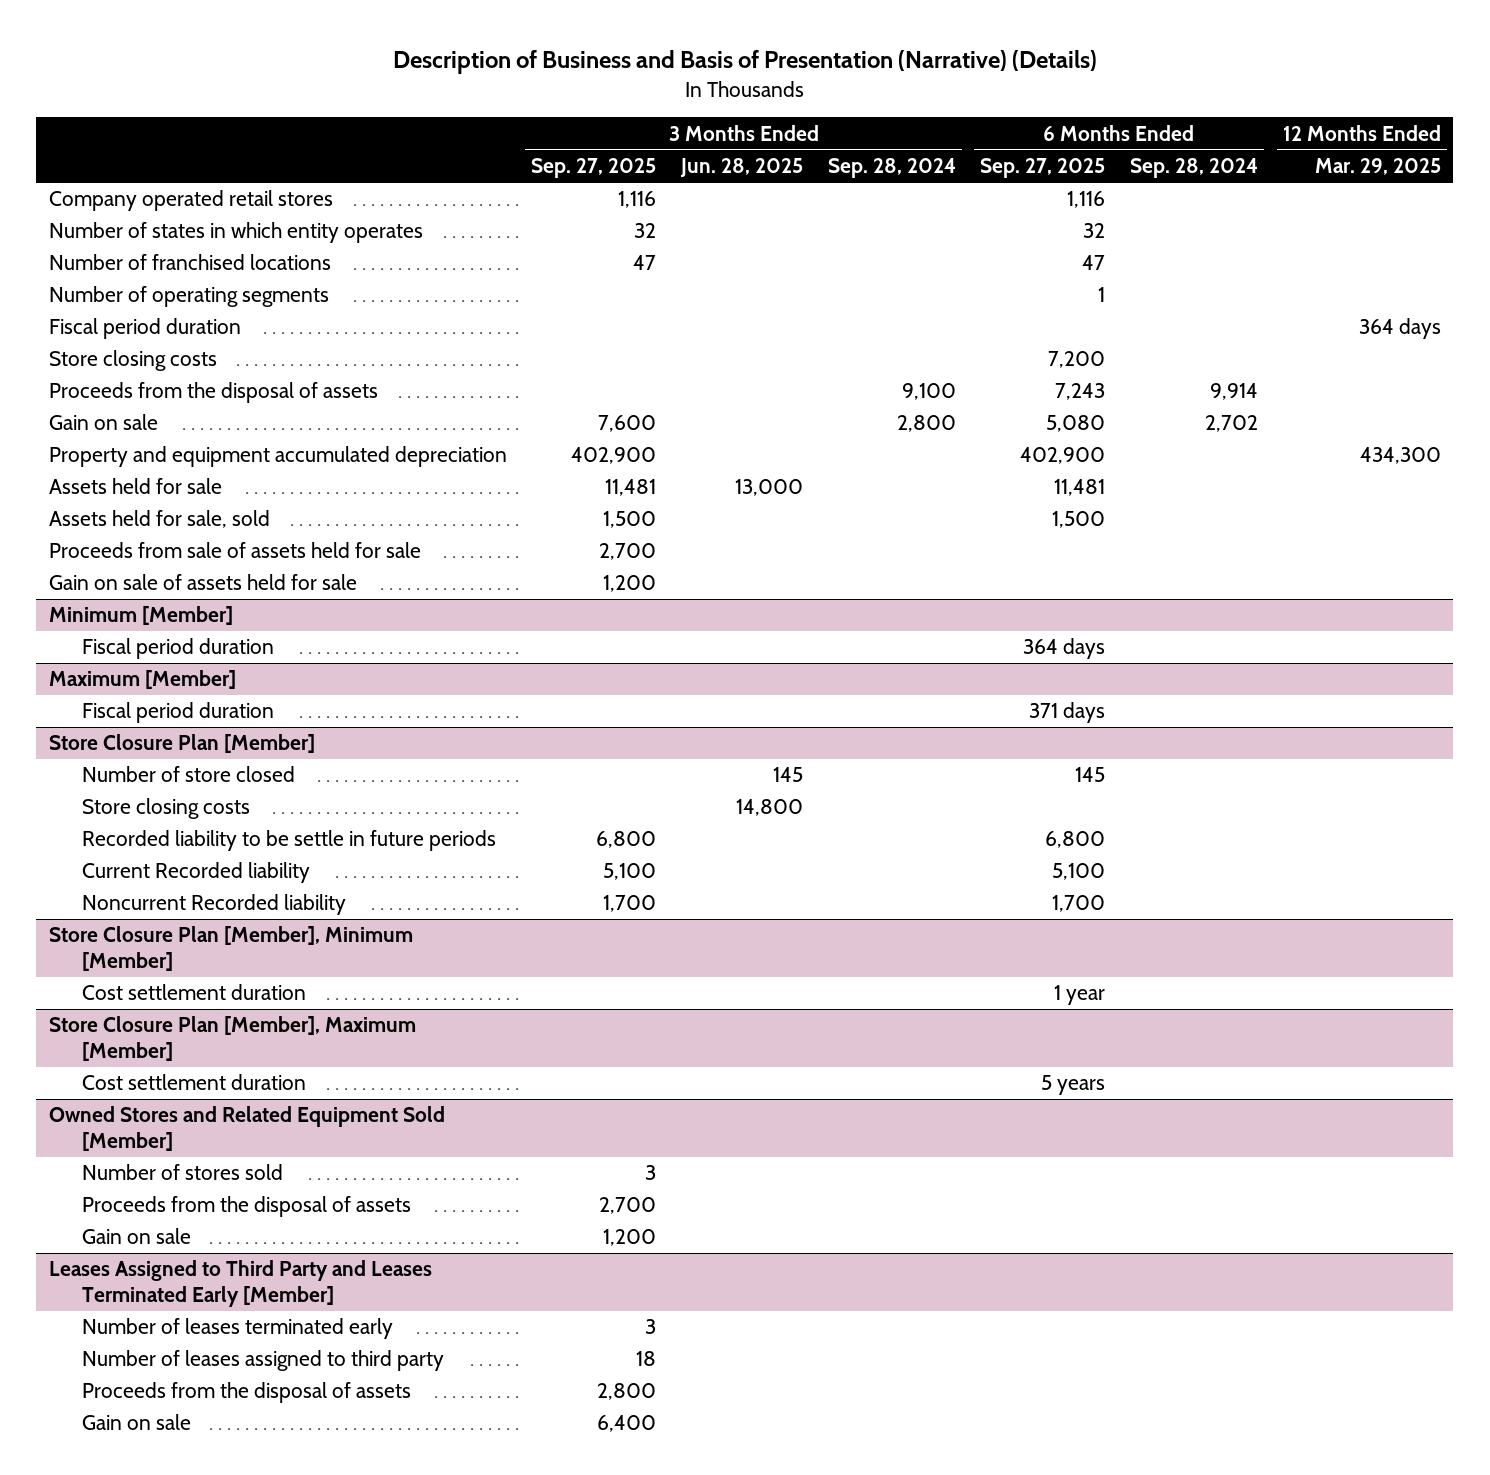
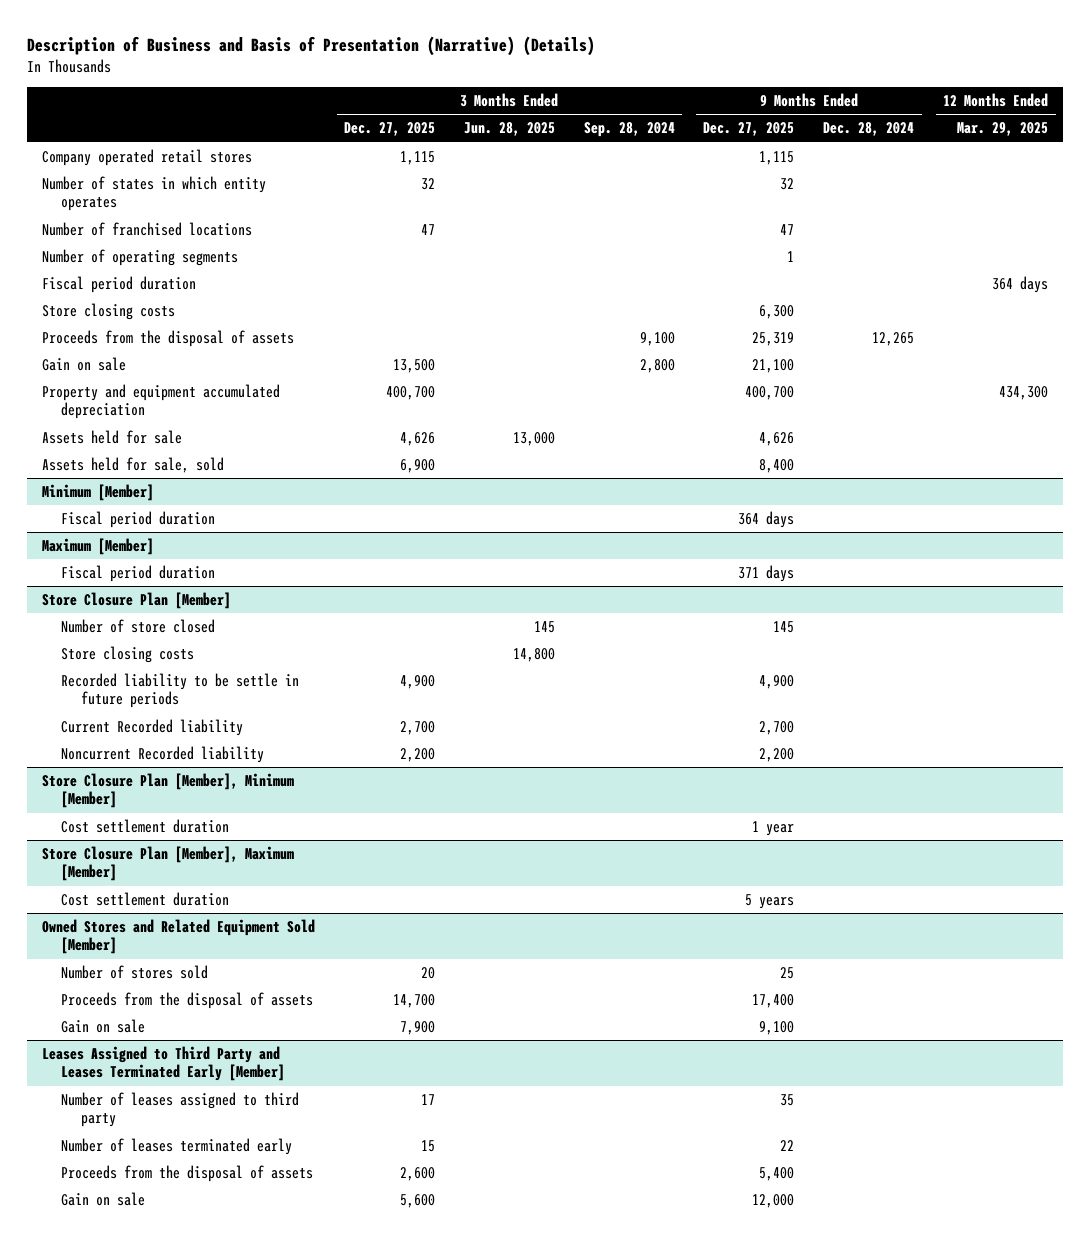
- | 3 Months Ended Sep. 27, 2025 | 3 Months Ended Jun. 28, 2025 | 3 Months Ended Sep. 28, 2024 | 6 Months Ended Sep. 27, 2025 | 6 Months Ended Sep. 28, 2024 | 12 Months Ended Mar. 29, 2025
+ | 3 Months Ended Dec. 27, 2025 | 3 Months Ended Jun. 28, 2025 | 3 Months Ended Sep. 28, 2024 | 9 Months Ended Dec. 27, 2025 | 9 Months Ended Dec. 28, 2024 | 12 Months Ended Mar. 29, 2025
- Proceeds from sale of assets held for sale | 2,700 | | | | |
- Gain on sale of assets held for sale | 1,200 | | | | |
@ Leases Assigned to Third Party and Leases Terminated Early [Member]
moved down: Number of leases terminated early | 15 | | | 22 | |

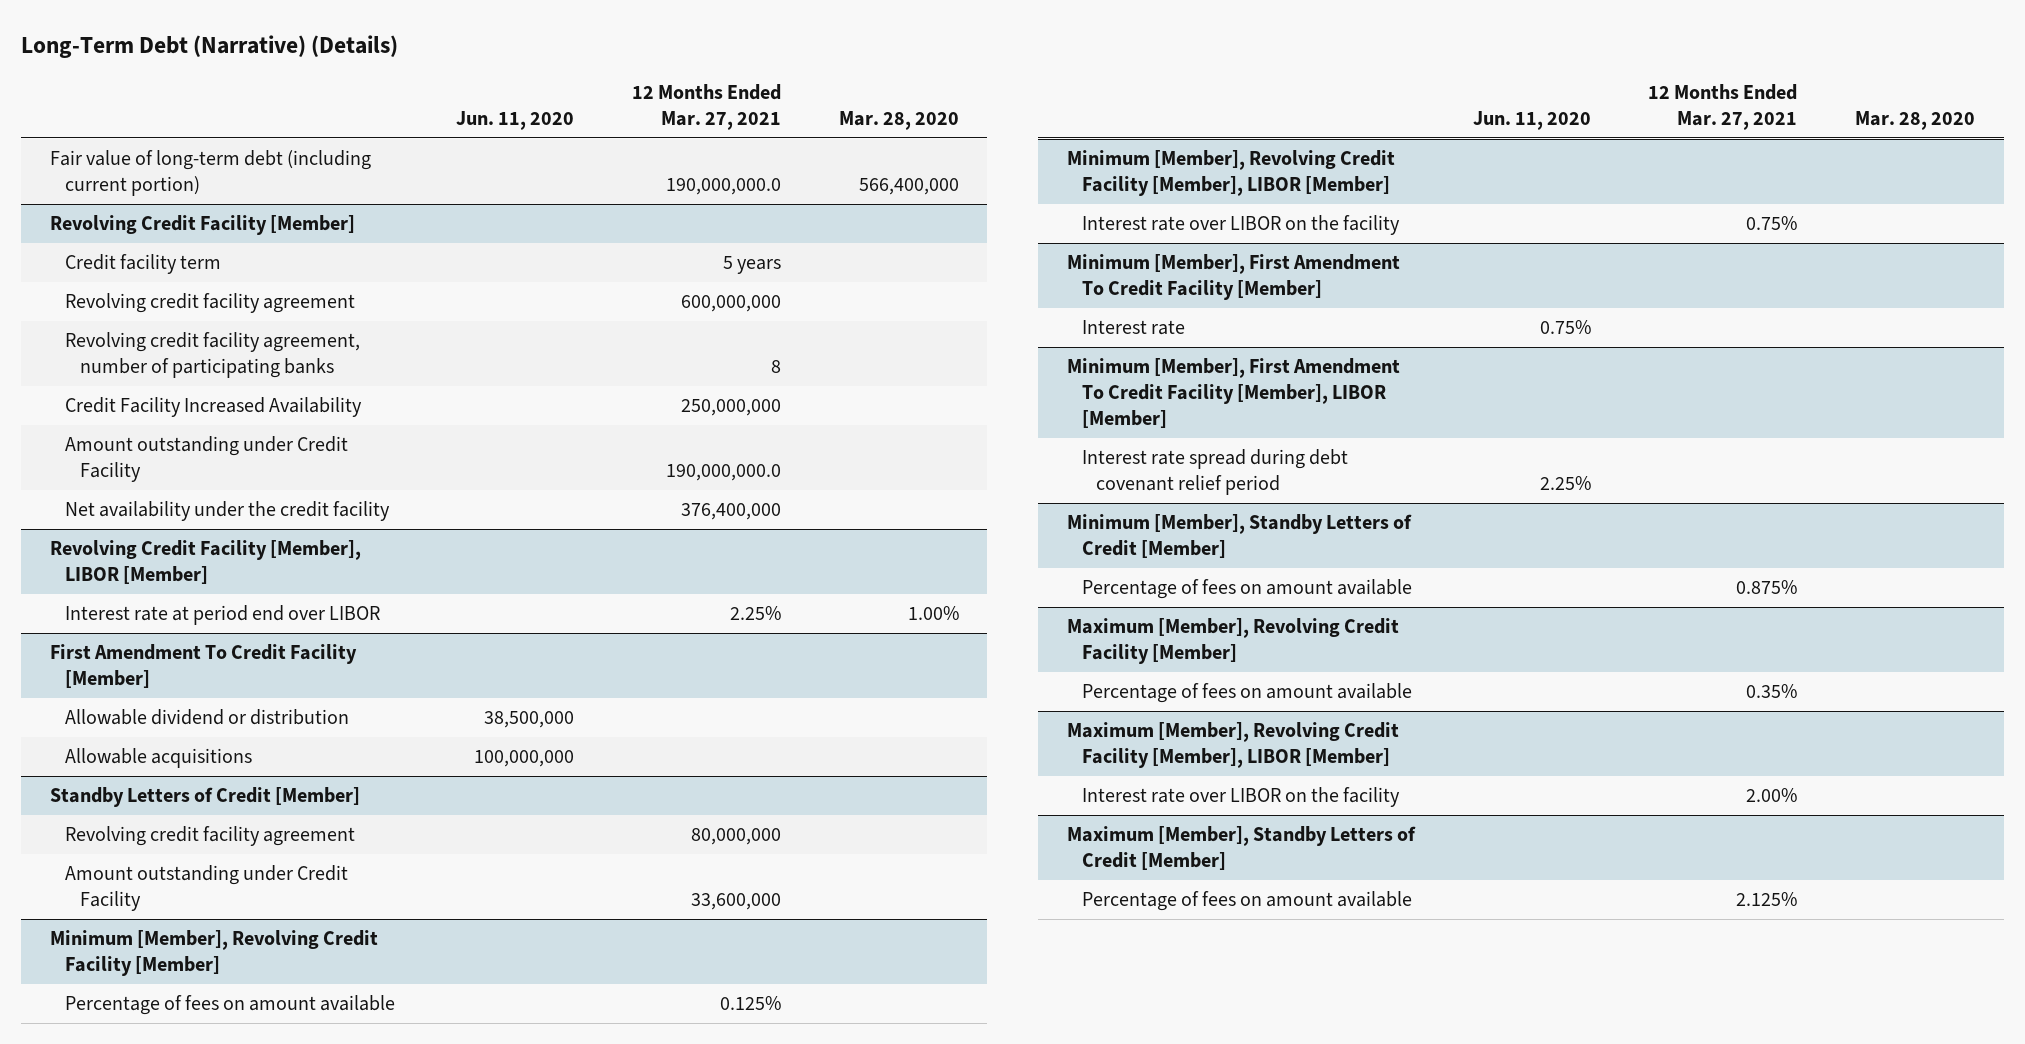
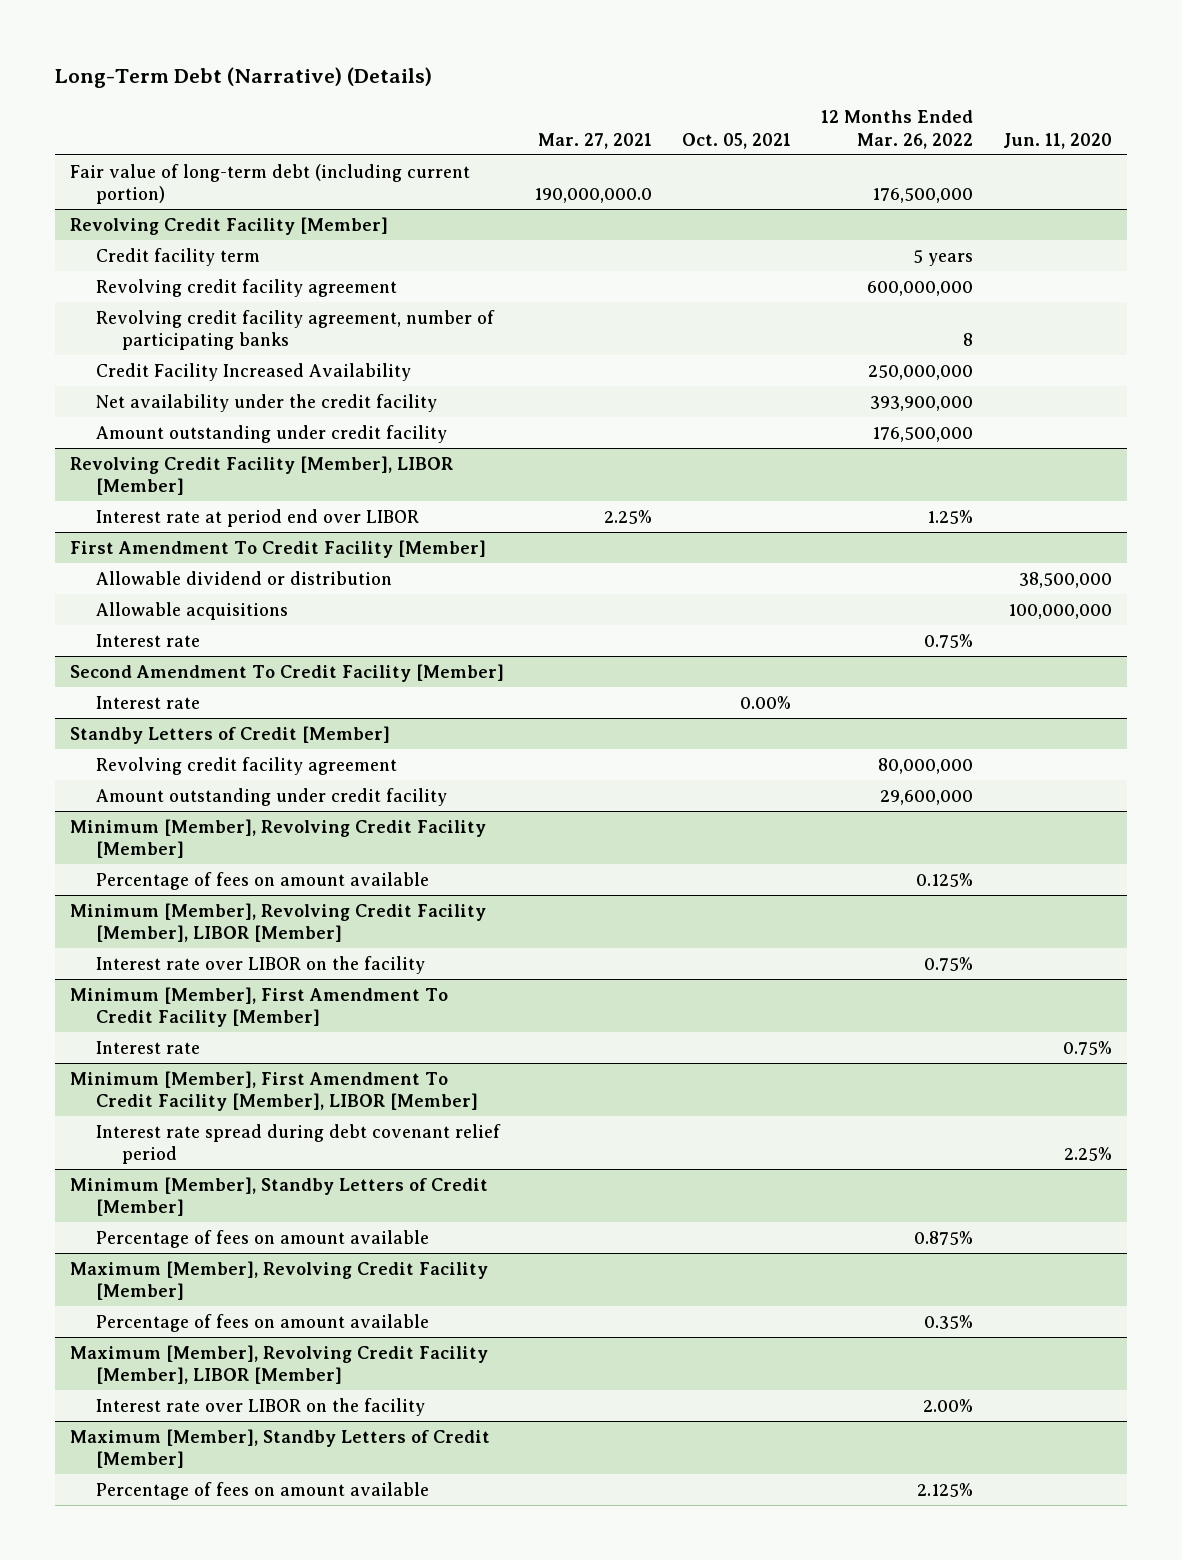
- | Jun. 11, 2020 | 12 Months Ended Mar. 27, 2021 | Mar. 28, 2020
+ | Mar. 27, 2021 | Oct. 05, 2021 | 12 Months Ended Mar. 26, 2022 | Jun. 11, 2020
@ Revolving Credit Facility [Member]
- Amount outstanding under Credit Facility | | 190,000,000.0 |
+ Amount outstanding under credit facility | | | 176,500,000 |
@ First Amendment To Credit Facility [Member]
+ Interest rate | | | 0.75% |
+ Second Amendment To Credit Facility [Member]
+ Interest rate | | 0.00% | |
@ Standby Letters of Credit [Member]
- Amount outstanding under Credit Facility | | 33,600,000 |
+ Amount outstanding under credit facility | | | 29,600,000 |

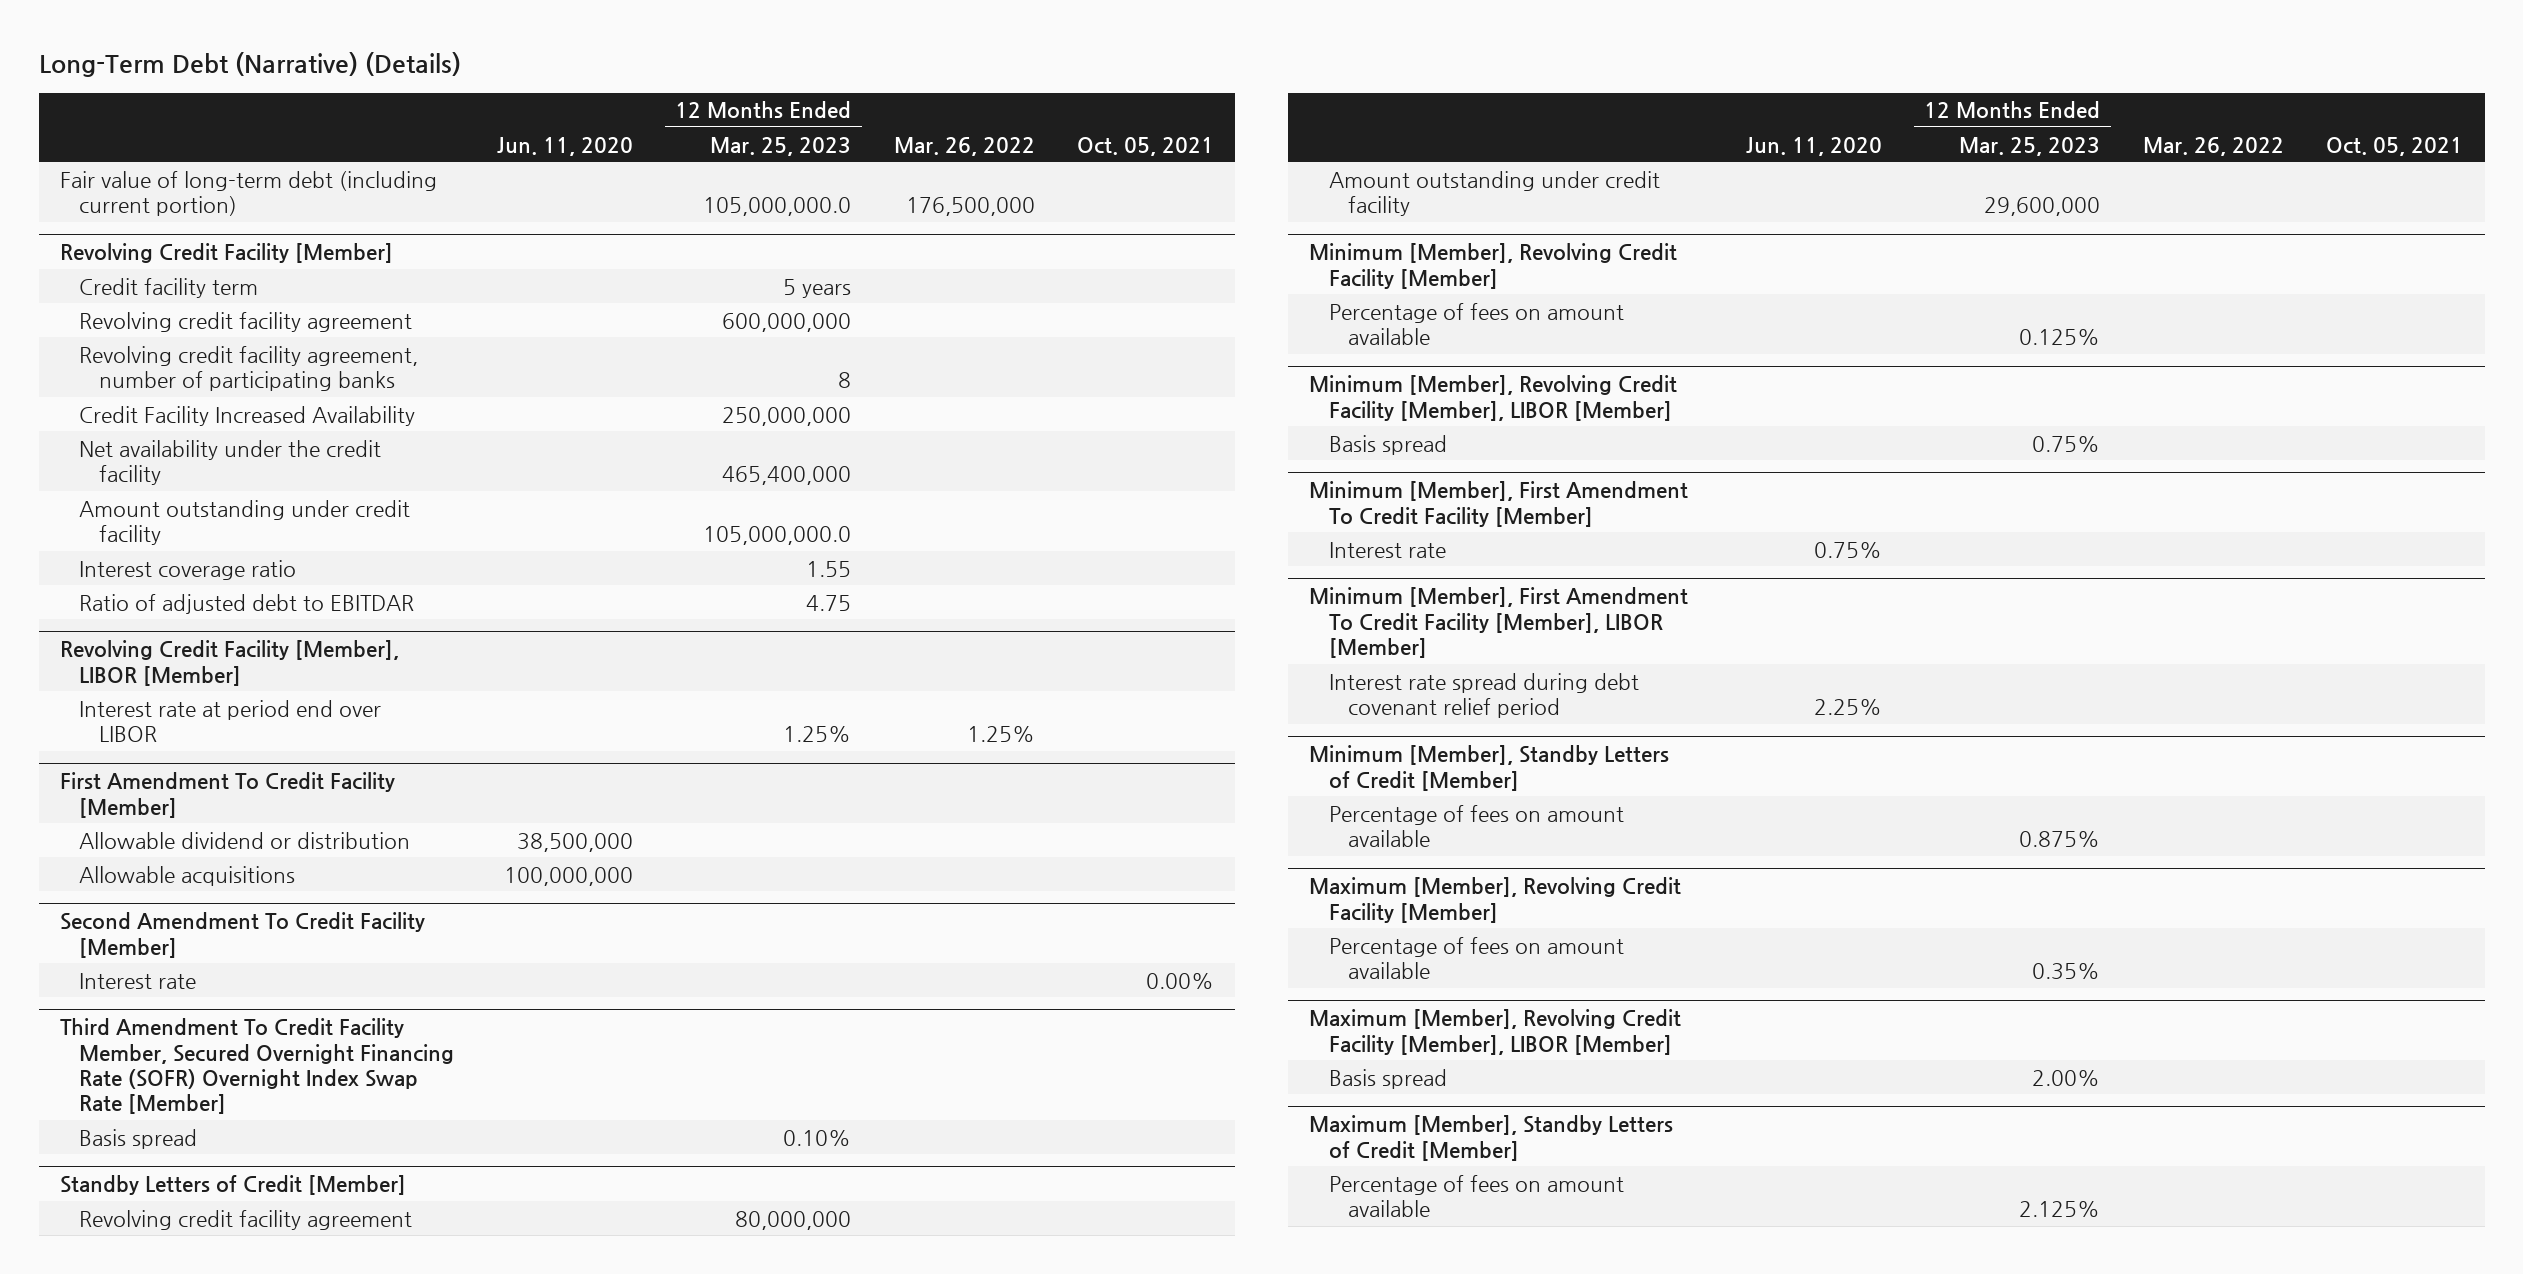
- | Mar. 27, 2021 | Oct. 05, 2021 | 12 Months Ended Mar. 26, 2022 | Jun. 11, 2020
+ | Jun. 11, 2020 | 12 Months Ended Mar. 25, 2023 | Mar. 26, 2022 | Oct. 05, 2021
@ Revolving Credit Facility [Member]
+ Interest coverage ratio | | 1.55 | |
+ Ratio of adjusted debt to EBITDAR | | 4.75 | |
@ First Amendment To Credit Facility [Member]
- Interest rate | | | 0.75% |
+ Third Amendment To Credit Facility Member, Secured Overnight Financing Rate (SOFR) Overnight Index Swap Rate [Member]
+ Basis spread | | 0.10% | |
@ Minimum [Member], Revolving Credit Facility [Member], LIBOR [Member]
- Interest rate over LIBOR on the facility | | | 0.75% |
+ Basis spread | | 0.75% | |
@ Maximum [Member], Revolving Credit Facility [Member], LIBOR [Member]
- Interest rate over LIBOR on the facility | | | 2.00% |
+ Basis spread | | 2.00% | |

